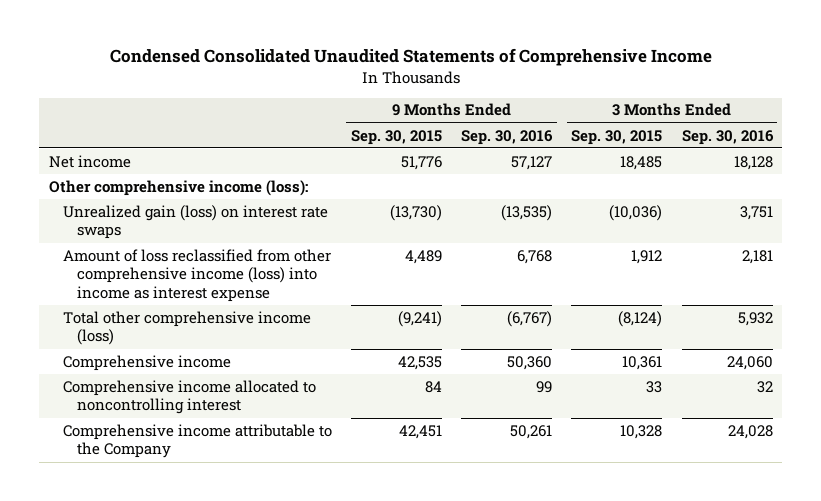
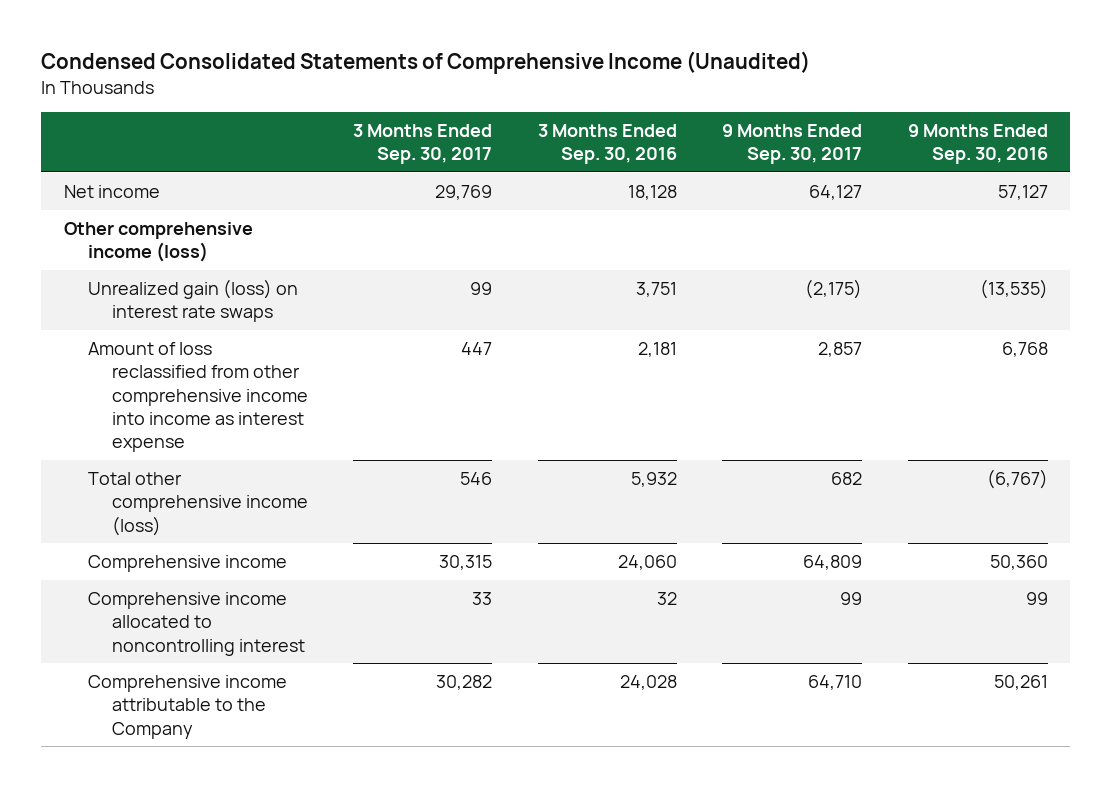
- Condensed Consolidated Unaudited Statements of Comprehensive Income
+ Condensed Consolidated Statements of Comprehensive Income (Unaudited)
- | 9 Months Ended Sep. 30, 2015 | 9 Months Ended Sep. 30, 2016 | 3 Months Ended Sep. 30, 2015 | 3 Months Ended Sep. 30, 2016
+ | 3 Months Ended Sep. 30, 2017 | 3 Months Ended Sep. 30, 2016 | 9 Months Ended Sep. 30, 2017 | 9 Months Ended Sep. 30, 2016
- Other comprehensive income (loss):
+ Other comprehensive income (loss)
- Amount of loss reclassified from other comprehensive income (loss) into income as interest expense | 4,489 | 6,768 | 1,912 | 2,181
+ Amount of loss reclassified from other comprehensive income into income as interest expense | 447 | 2,181 | 2,857 | 6,768

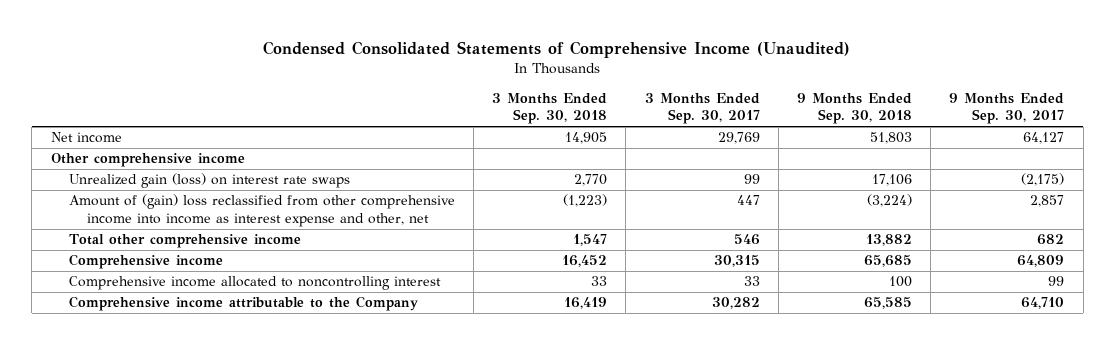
- | 3 Months Ended Sep. 30, 2017 | 3 Months Ended Sep. 30, 2016 | 9 Months Ended Sep. 30, 2017 | 9 Months Ended Sep. 30, 2016
+ | 3 Months Ended Sep. 30, 2018 | 3 Months Ended Sep. 30, 2017 | 9 Months Ended Sep. 30, 2018 | 9 Months Ended Sep. 30, 2017
- Other comprehensive income (loss)
+ Other comprehensive income
- Amount of loss reclassified from other comprehensive income into income as interest expense | 447 | 2,181 | 2,857 | 6,768
- Total other comprehensive income (loss) | 546 | 5,932 | 682 | (6,767)
+ Amount of (gain) loss reclassified from other comprehensive income into income as interest expense and other, net | (1,223) | 447 | (3,224) | 2,857
+ Total other comprehensive income | 1,547 | 546 | 13,882 | 682

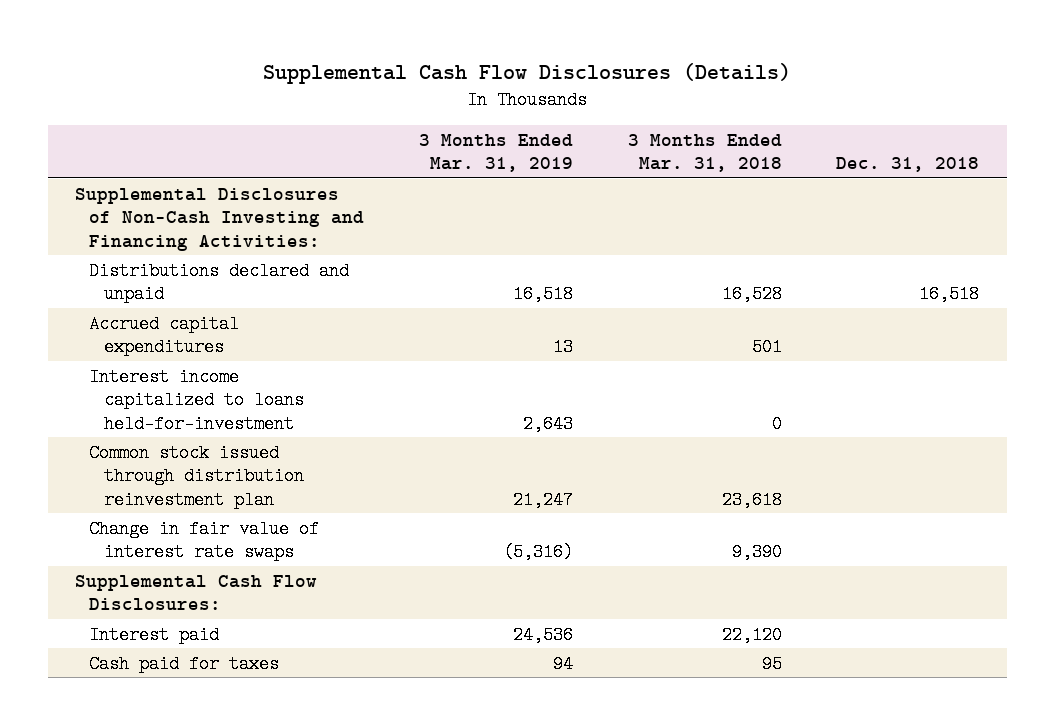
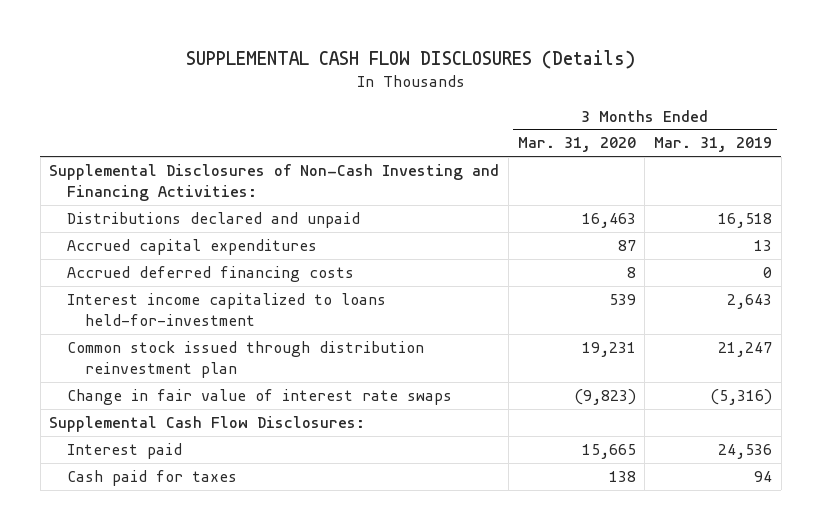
- Supplemental Cash Flow Disclosures (Details)
+ SUPPLEMENTAL CASH FLOW DISCLOSURES (Details)
- | 3 Months Ended Mar. 31, 2019 | 3 Months Ended Mar. 31, 2018 | Dec. 31, 2018
+ | 3 Months Ended Mar. 31, 2020 | 3 Months Ended Mar. 31, 2019
+ Accrued deferred financing costs | 8 | 0

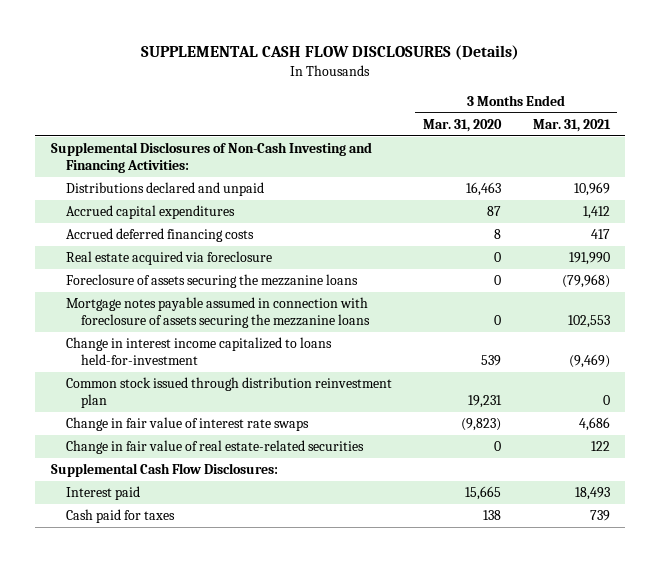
- | 3 Months Ended Mar. 31, 2020 | 3 Months Ended Mar. 31, 2019
+ | 3 Months Ended Mar. 31, 2020 | 3 Months Ended Mar. 31, 2021
- Interest income capitalized to loans held-for-investment | 539 | 2,643
+ Real estate acquired via foreclosure | 0 | 191,990
+ Foreclosure of assets securing the mezzanine loans | 0 | (79,968)
+ Mortgage notes payable assumed in connection with foreclosure of assets securing the mezzanine loans | 0 | 102,553
+ Change in interest income capitalized to loans held-for-investment | 539 | (9,469)
+ Change in fair value of real estate-related securities | 0 | 122

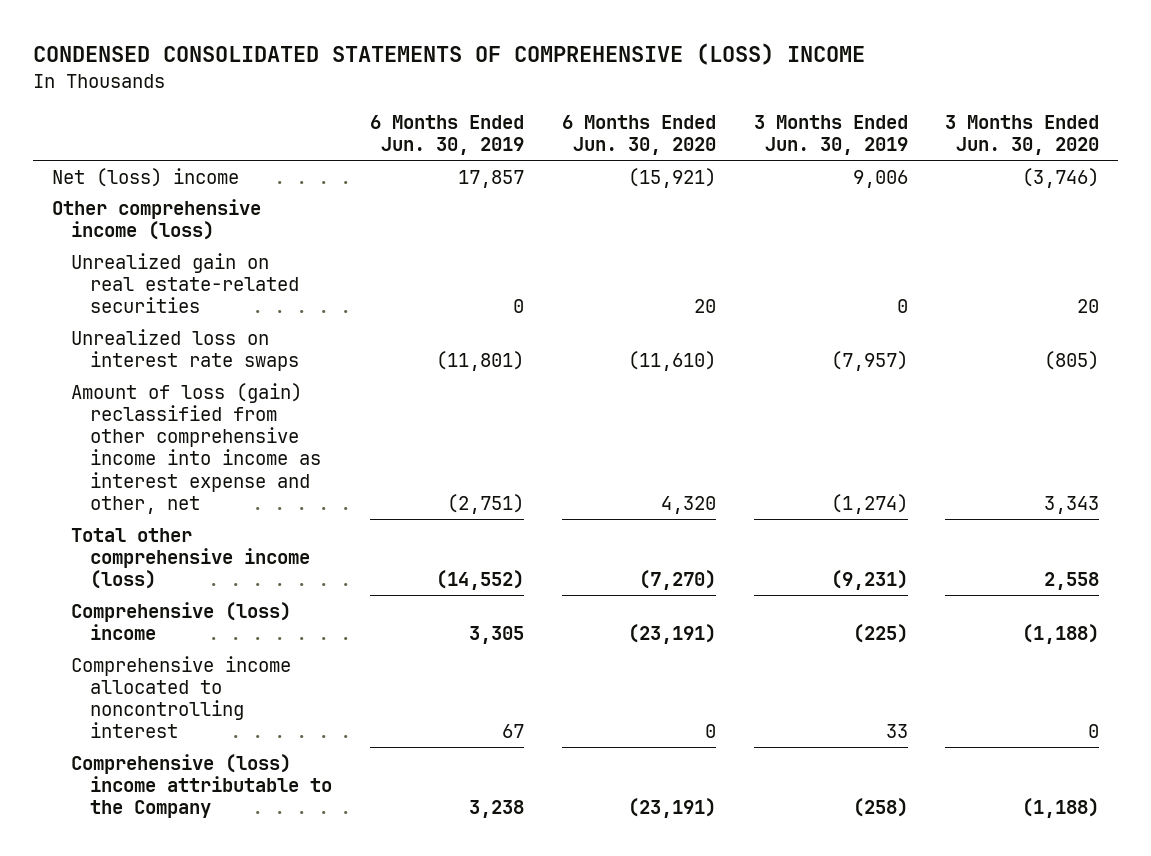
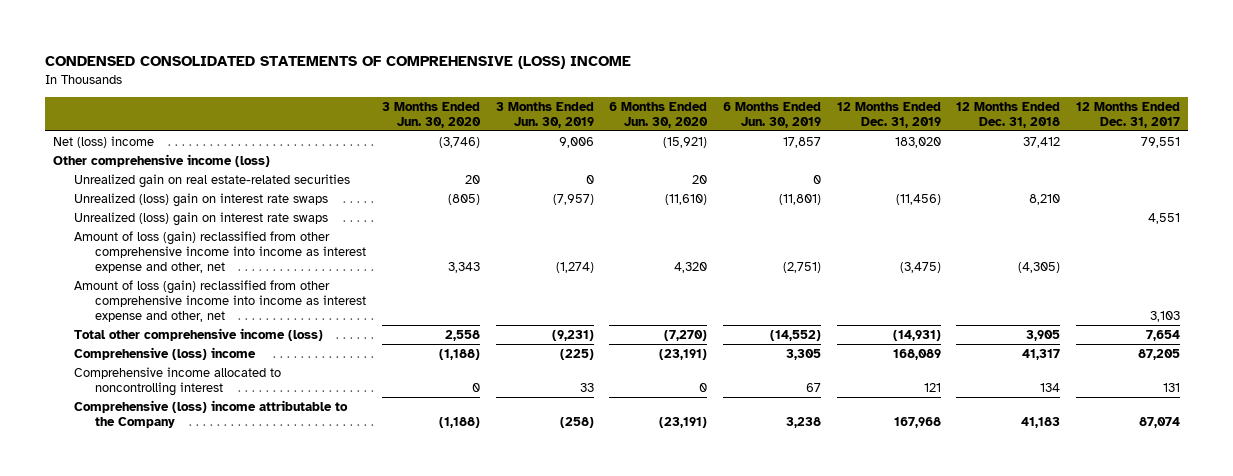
- | 6 Months Ended Jun. 30, 2019 | 6 Months Ended Jun. 30, 2020 | 3 Months Ended Jun. 30, 2019 | 3 Months Ended Jun. 30, 2020
+ | 3 Months Ended Jun. 30, 2020 | 3 Months Ended Jun. 30, 2019 | 6 Months Ended Jun. 30, 2020 | 6 Months Ended Jun. 30, 2019 | 12 Months Ended Dec. 31, 2019 | 12 Months Ended Dec. 31, 2018 | 12 Months Ended Dec. 31, 2017
- Unrealized loss on interest rate swaps | (11,801) | (11,610) | (7,957) | (805)
+ Unrealized (loss) gain on interest rate swaps | (805) | (7,957) | (11,610) | (11,801) | (11,456) | 8,210 |
+ Unrealized (loss) gain on interest rate swaps | | | | | | | 4,551
+ Amount of loss (gain) reclassified from other comprehensive income into income as interest expense and other, net | | | | | | | 3,103

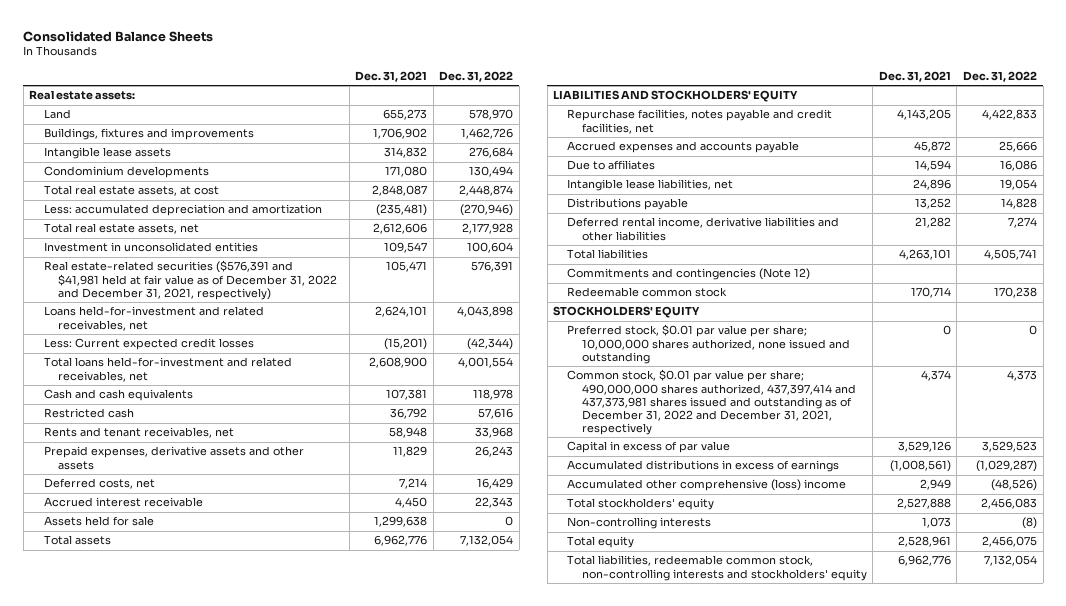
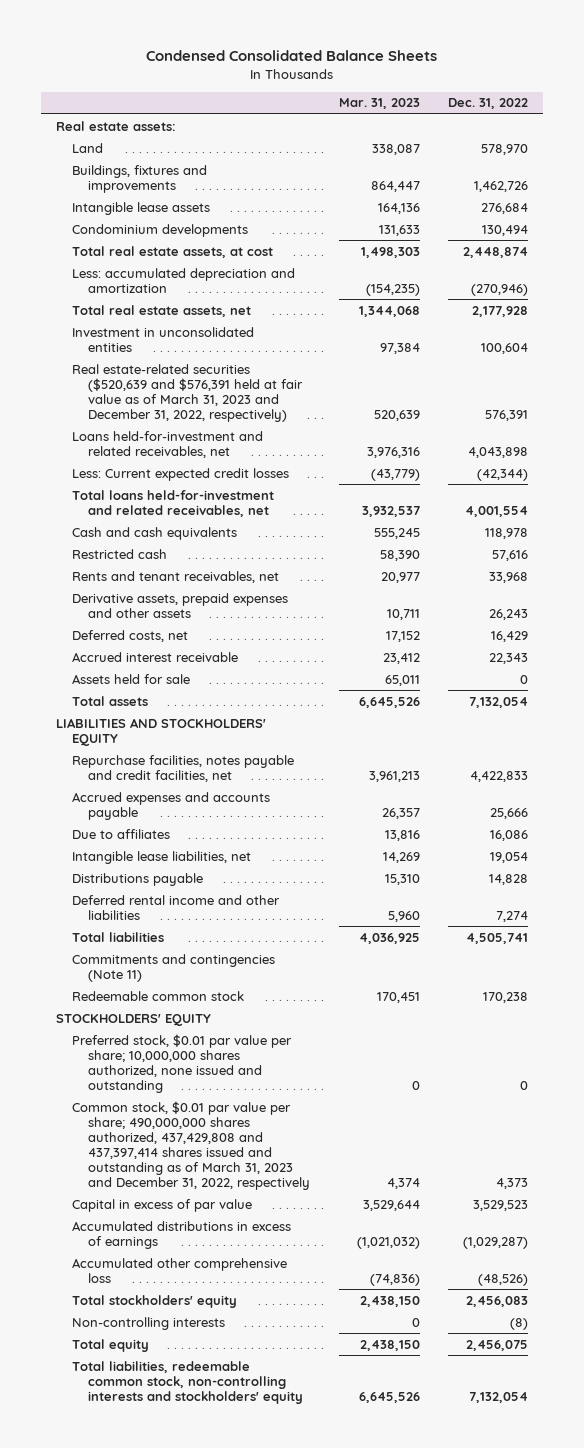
- Consolidated Balance Sheets
+ Condensed Consolidated Balance Sheets
- | Dec. 31, 2021 | Dec. 31, 2022
+ | Mar. 31, 2023 | Dec. 31, 2022
- Real estate-related securities ($576,391 and $41,981 held at fair value as of December 31, 2022 and December 31, 2021, respectively) | 105,471 | 576,391
+ Real estate-related securities ($520,639 and $576,391 held at fair value as of March 31, 2023 and December 31, 2022, respectively) | 520,639 | 576,391
- Prepaid expenses, derivative assets and other assets | 11,829 | 26,243
+ Derivative assets, prepaid expenses and other assets | 10,711 | 26,243
- Deferred rental income, derivative liabilities and other liabilities | 21,282 | 7,274
+ Deferred rental income and other liabilities | 5,960 | 7,274
- Commitments and contingencies (Note 12)
+ Commitments and contingencies (Note 11)
- Common stock, $0.01 par value per share; 490,000,000 shares authorized, 437,397,414 and 437,373,981 shares issued and outstanding as of December 31, 2022 and December 31, 2021, respectively | 4,374 | 4,373
+ Common stock, $0.01 par value per share; 490,000,000 shares authorized, 437,429,808 and 437,397,414 shares issued and outstanding as of March 31, 2023 and December 31, 2022, respectively | 4,374 | 4,373
- Accumulated other comprehensive (loss) income | 2,949 | (48,526)
+ Accumulated other comprehensive loss | (74,836) | (48,526)

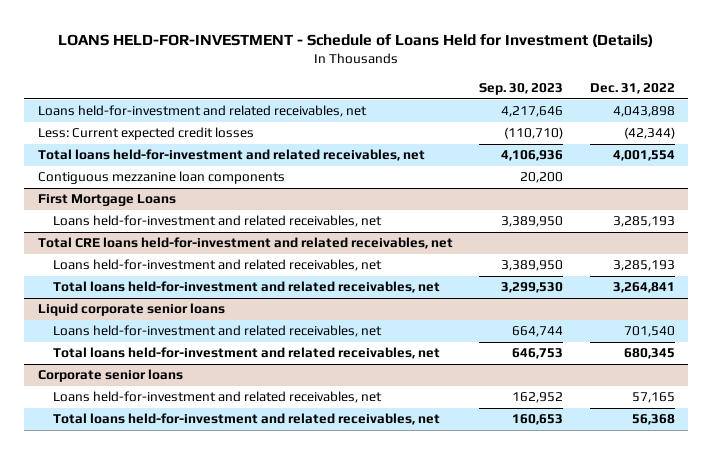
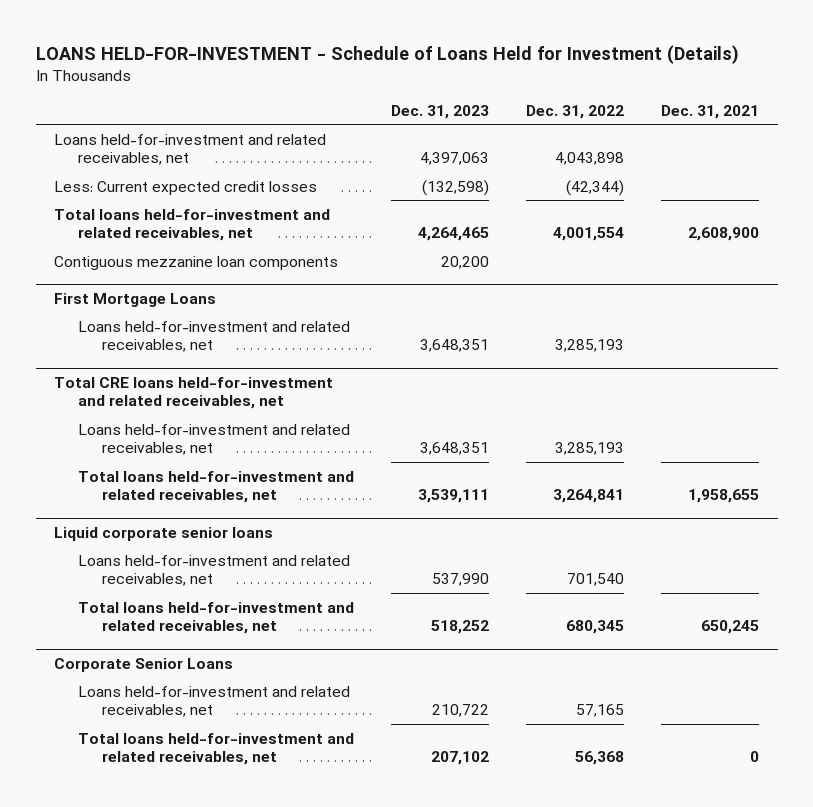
- | Sep. 30, 2023 | Dec. 31, 2022
+ | Dec. 31, 2023 | Dec. 31, 2022 | Dec. 31, 2021
- Corporate senior loans
+ Corporate Senior Loans

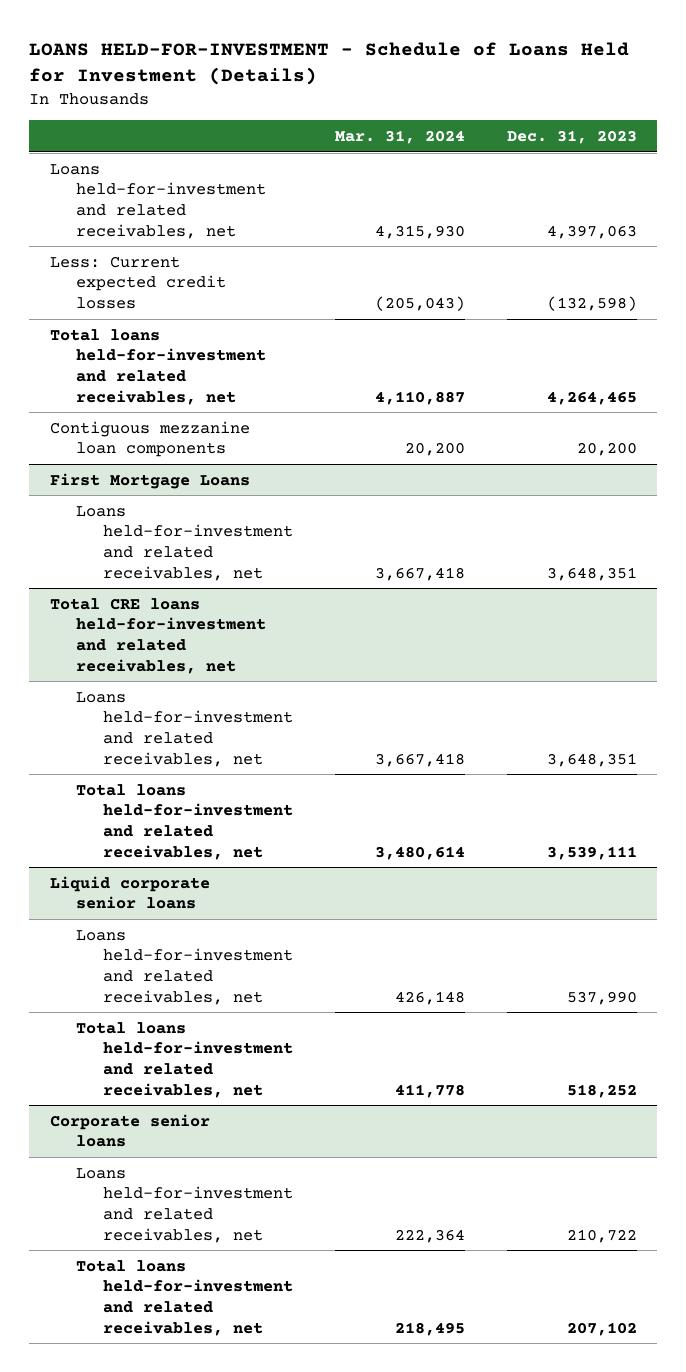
- | Dec. 31, 2023 | Dec. 31, 2022 | Dec. 31, 2021
+ | Mar. 31, 2024 | Dec. 31, 2023
- Corporate Senior Loans
+ Corporate senior loans

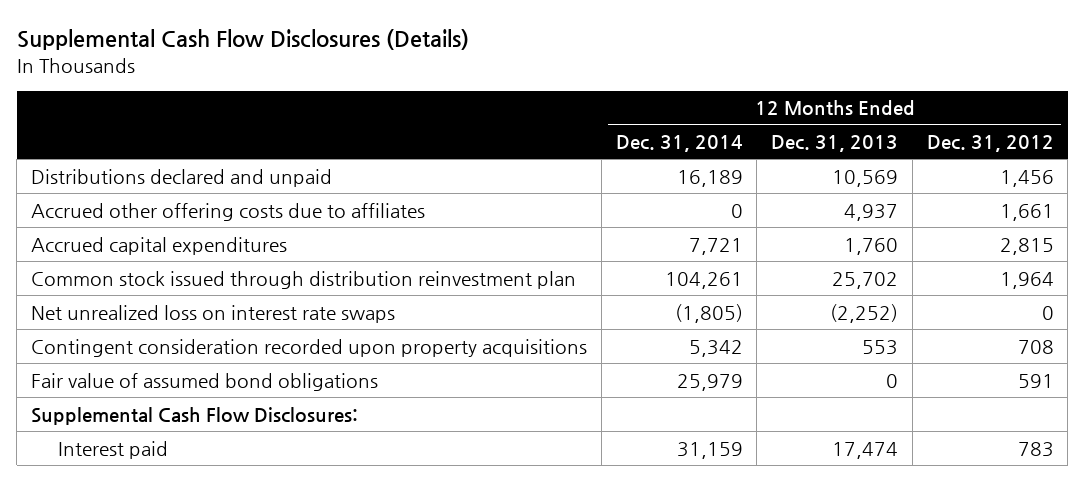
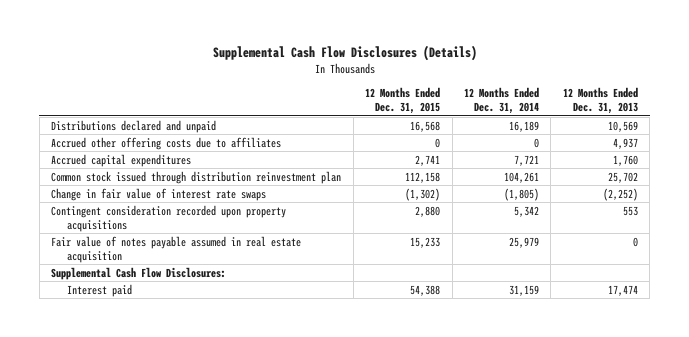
- | 12 Months Ended Dec. 31, 2014 | 12 Months Ended Dec. 31, 2013 | 12 Months Ended Dec. 31, 2012
+ | 12 Months Ended Dec. 31, 2015 | 12 Months Ended Dec. 31, 2014 | 12 Months Ended Dec. 31, 2013
- Net unrealized loss on interest rate swaps | (1,805) | (2,252) | 0
+ Change in fair value of interest rate swaps | (1,302) | (1,805) | (2,252)
- Fair value of assumed bond obligations | 25,979 | 0 | 591
+ Fair value of notes payable assumed in real estate acquisition | 15,233 | 25,979 | 0

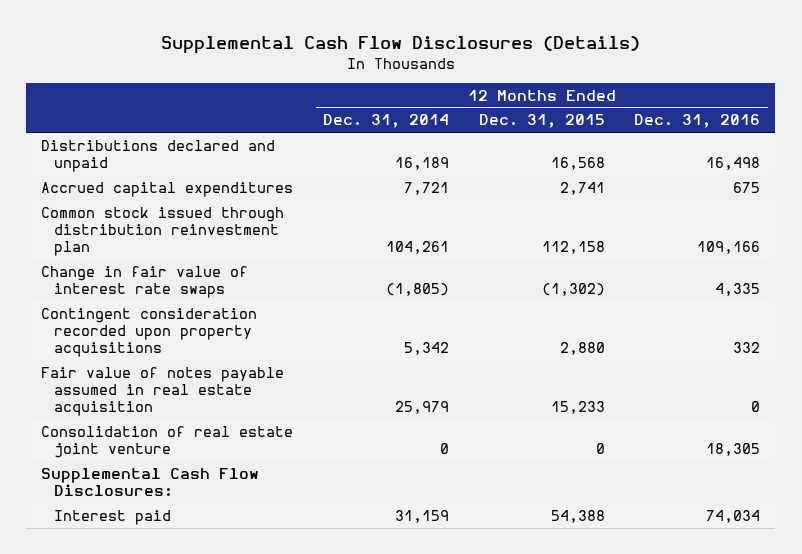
- | 12 Months Ended Dec. 31, 2015 | 12 Months Ended Dec. 31, 2014 | 12 Months Ended Dec. 31, 2013
+ | 12 Months Ended Dec. 31, 2014 | 12 Months Ended Dec. 31, 2015 | 12 Months Ended Dec. 31, 2016
- Accrued other offering costs due to affiliates | 0 | 0 | 4,937
+ Consolidation of real estate joint venture | 0 | 0 | 18,305

